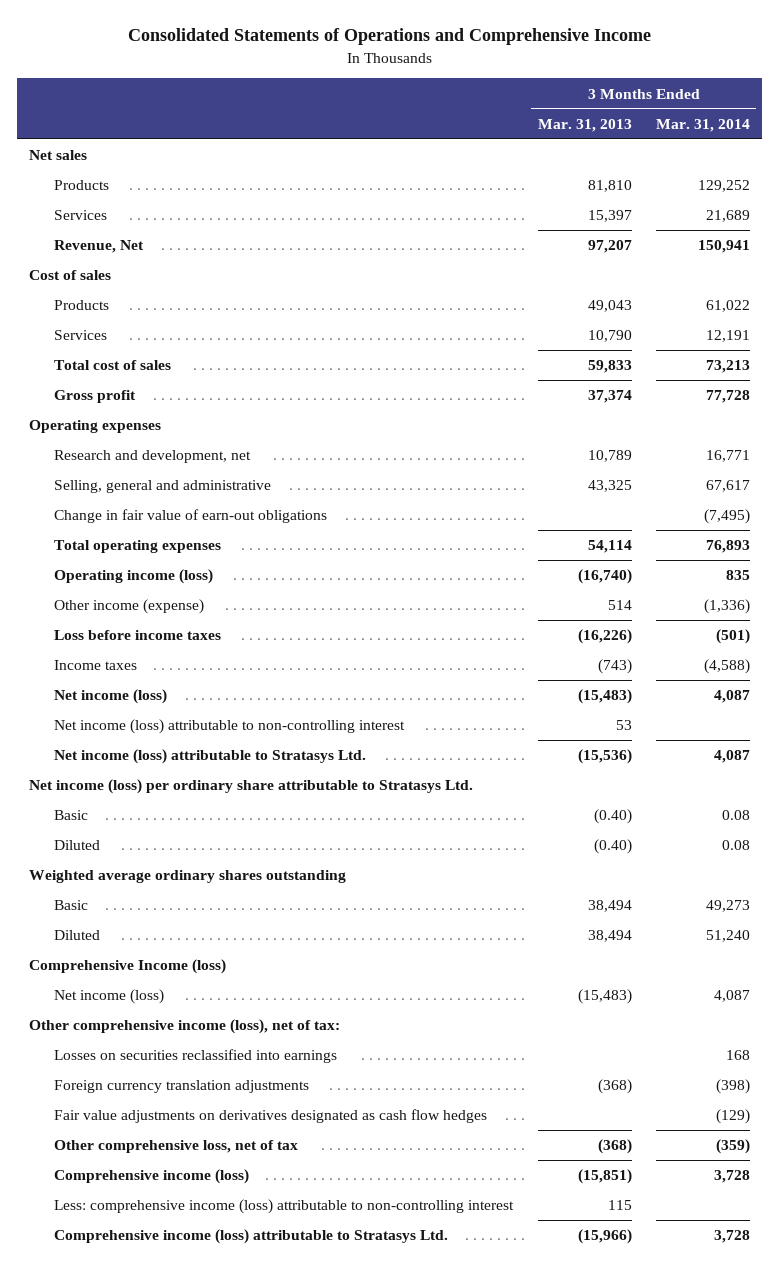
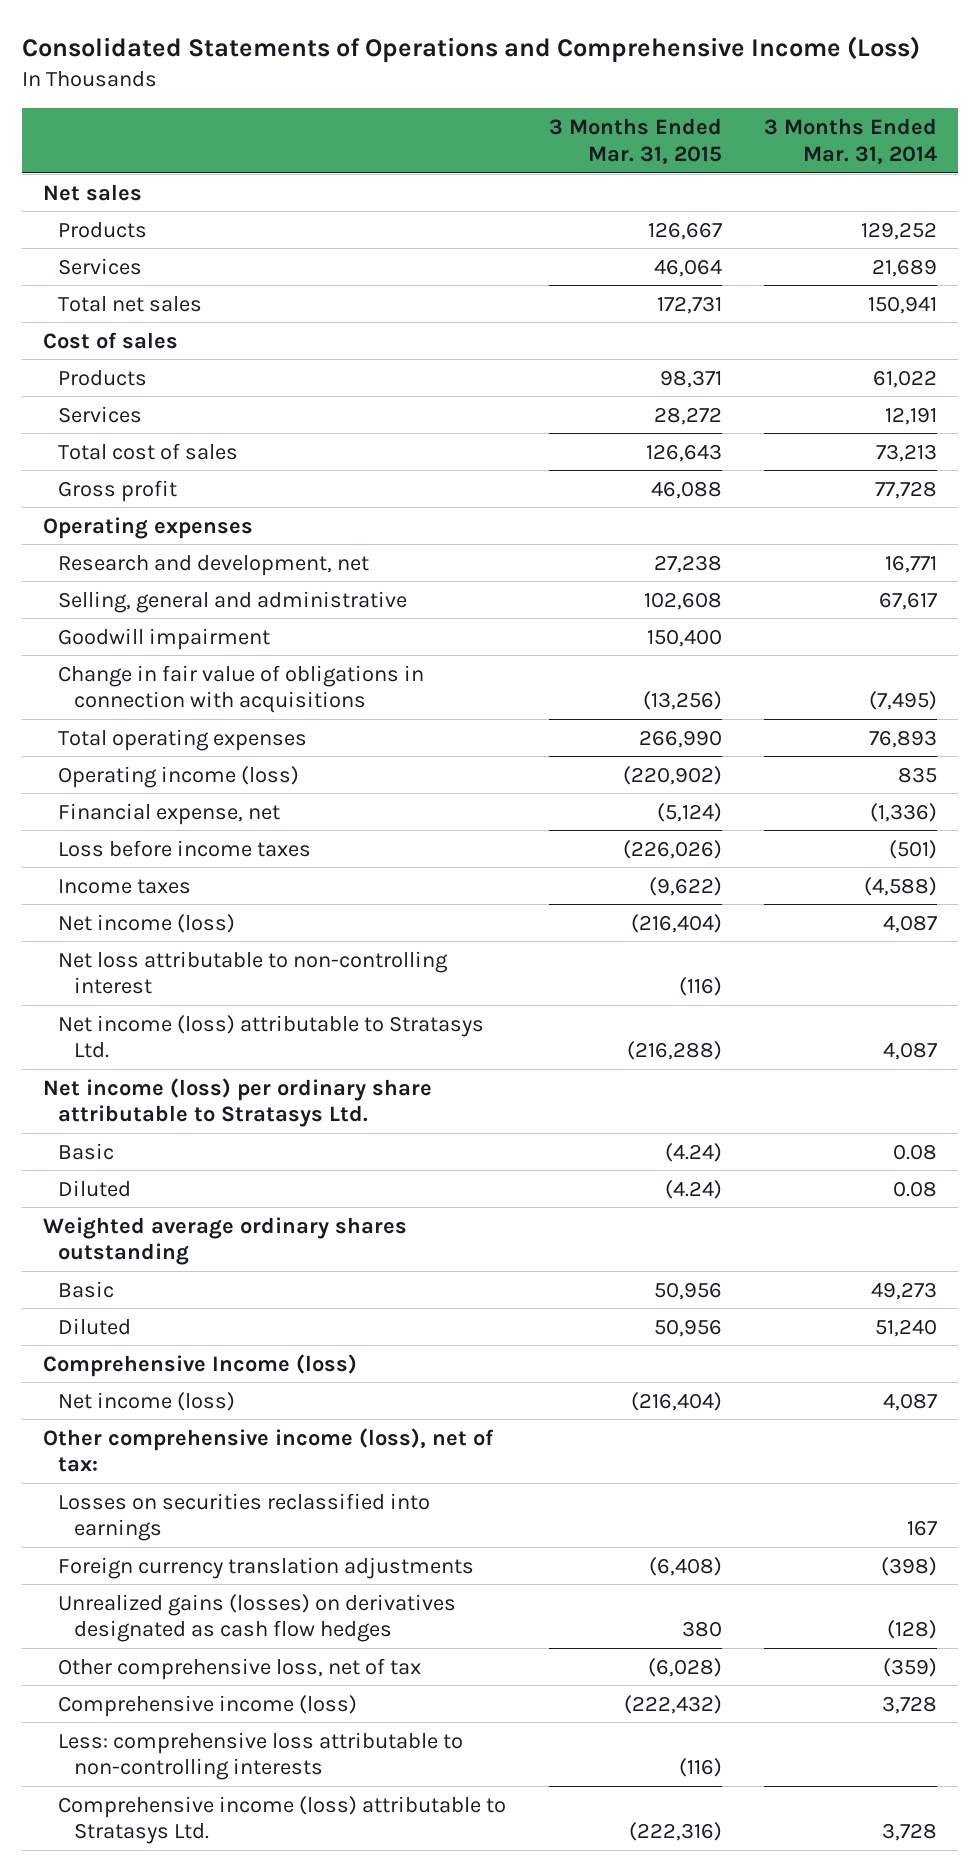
- Consolidated Statements of Operations and Comprehensive Income
+ Consolidated Statements of Operations and Comprehensive Income (Loss)
- | 3 Months Ended Mar. 31, 2013 | 3 Months Ended Mar. 31, 2014
+ | 3 Months Ended Mar. 31, 2015 | 3 Months Ended Mar. 31, 2014
- Revenue, Net | 97,207 | 150,941
+ Total net sales | 172,731 | 150,941
- Change in fair value of earn-out obligations | | (7,495)
+ Goodwill impairment | 150,400 |
+ Change in fair value of obligations in connection with acquisitions | (13,256) | (7,495)
- Other income (expense) | 514 | (1,336)
+ Financial expense, net | (5,124) | (1,336)
- Net income (loss) attributable to non-controlling interest | 53 |
+ Net loss attributable to non-controlling interest | (116) |
- Losses on securities reclassified into earnings | | 168
+ Losses on securities reclassified into earnings | | 167
- Fair value adjustments on derivatives designated as cash flow hedges | | (129)
+ Unrealized gains (losses) on derivatives designated as cash flow hedges | 380 | (128)
- Less: comprehensive income (loss) attributable to non-controlling interest | 115 |
+ Less: comprehensive loss attributable to non-controlling interests | (116) |

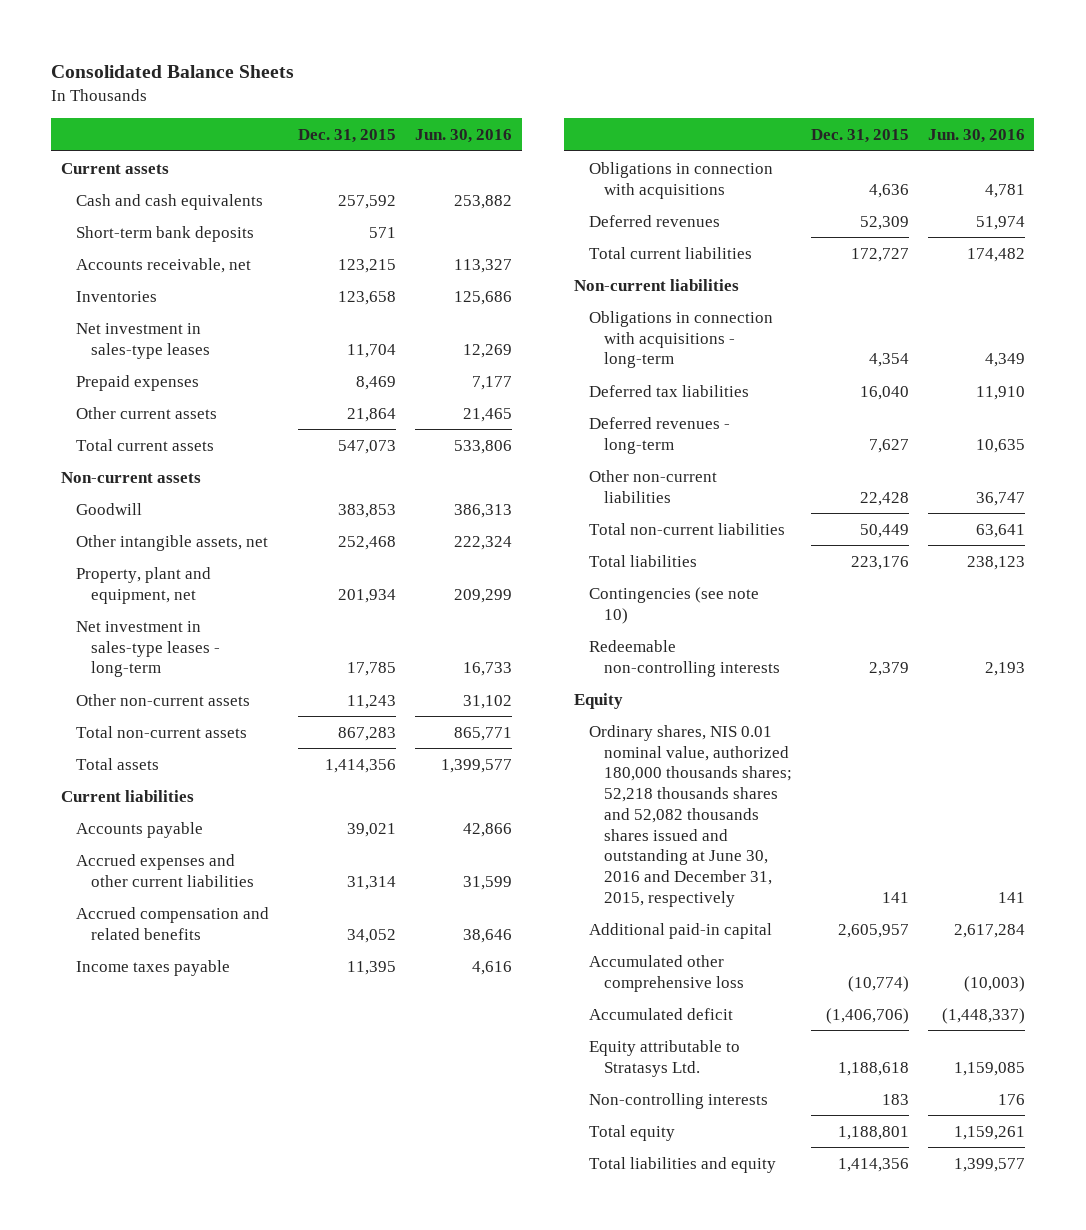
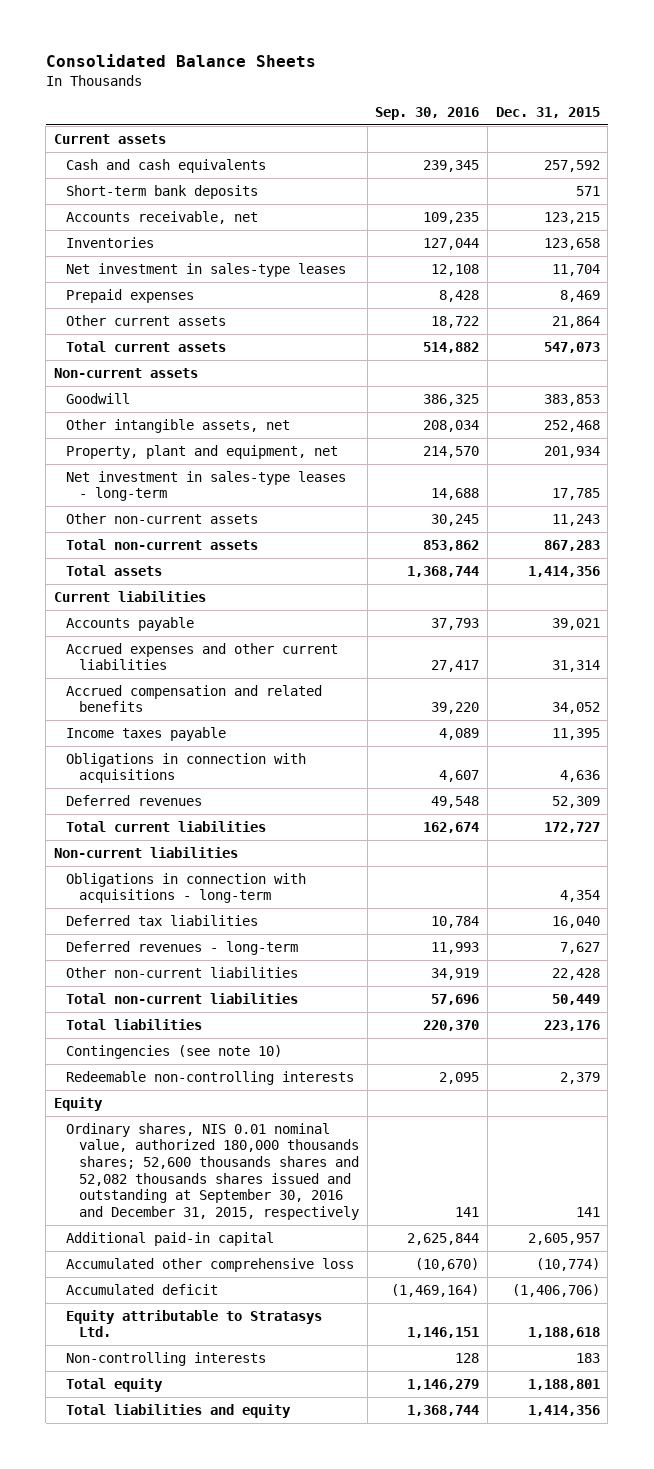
- | Dec. 31, 2015 | Jun. 30, 2016
+ | Sep. 30, 2016 | Dec. 31, 2015
- Ordinary shares, NIS 0.01 nominal value, authorized 180,000 thousands shares; 52,218 thousands shares and 52,082 thousands shares issued and outstanding at June 30, 2016 and December 31, 2015, respectively | 141 | 141
+ Ordinary shares, NIS 0.01 nominal value, authorized 180,000 thousands shares; 52,600 thousands shares and 52,082 thousands shares issued and outstanding at September 30, 2016 and December 31, 2015, respectively | 141 | 141

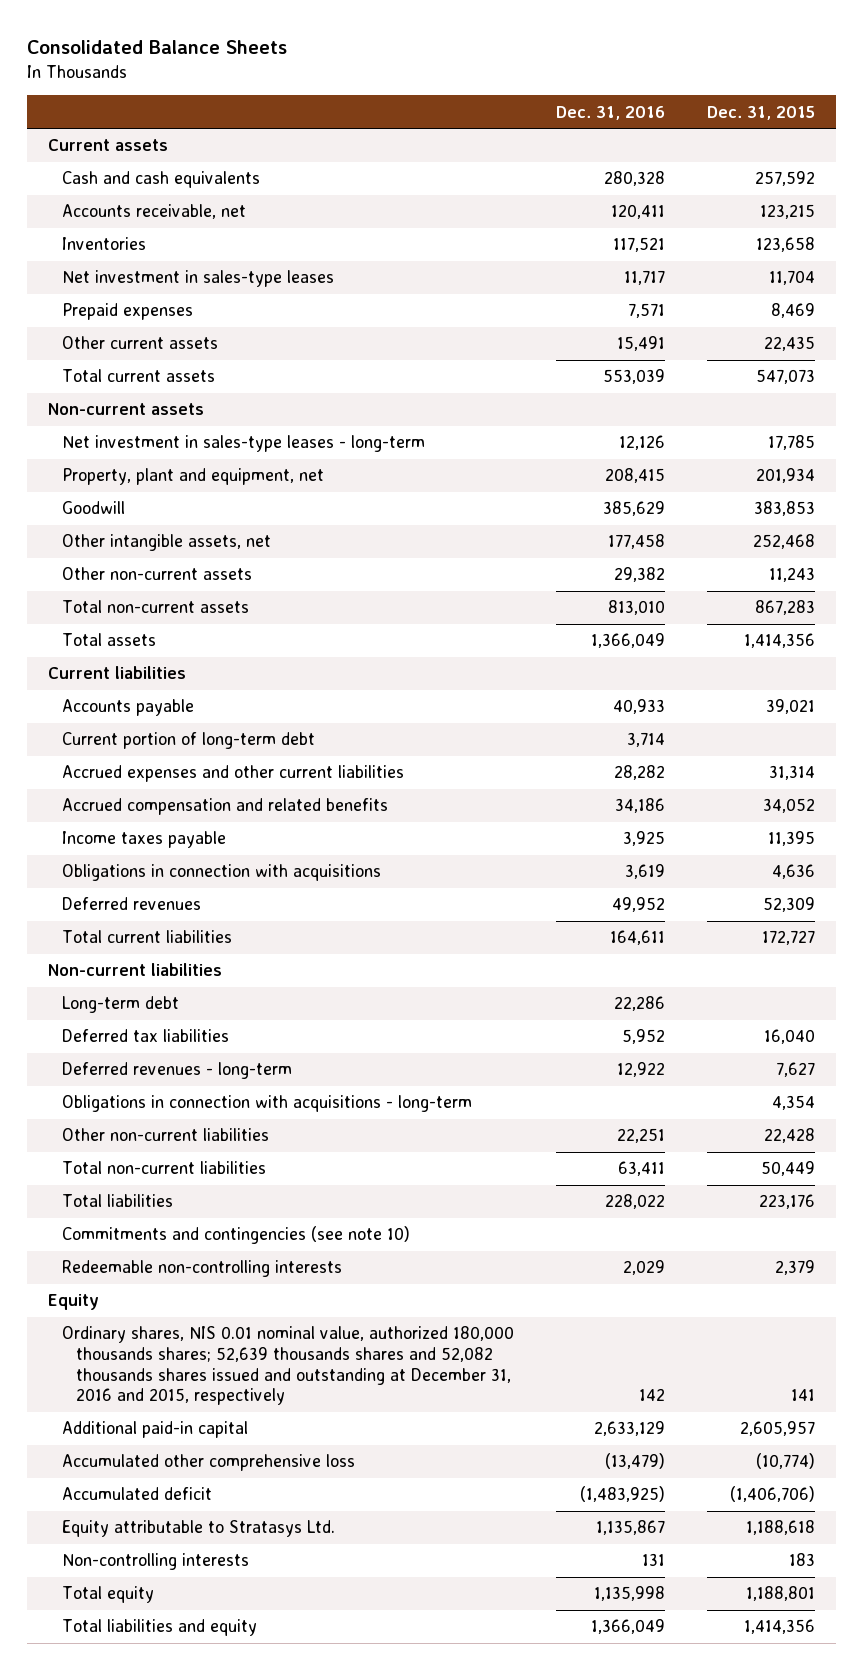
- | Sep. 30, 2016 | Dec. 31, 2015
+ | Dec. 31, 2016 | Dec. 31, 2015
- Short-term bank deposits | | 571
- Other current assets | 18,722 | 21,864
+ Other current assets | 15,491 | 22,435
moved up: Net investment in sales-type leases - long-term | 12,126 | 17,785
moved up: Property, plant and equipment, net | 208,415 | 201,934
+ Current portion of long-term debt | 3,714 |
+ Long-term debt | 22,286 |
moved down: Obligations in connection with acquisitions - long-term | | 4,354
- Contingencies (see note 10)
+ Commitments and contingencies (see note 10)
- Ordinary shares, NIS 0.01 nominal value, authorized 180,000 thousands shares; 52,600 thousands shares and 52,082 thousands shares issued and outstanding at September 30, 2016 and December 31, 2015, respectively | 141 | 141
+ Ordinary shares, NIS 0.01 nominal value, authorized 180,000 thousands shares; 52,639 thousands shares and 52,082 thousands shares issued and outstanding at December 31, 2016 and 2015, respectively | 142 | 141

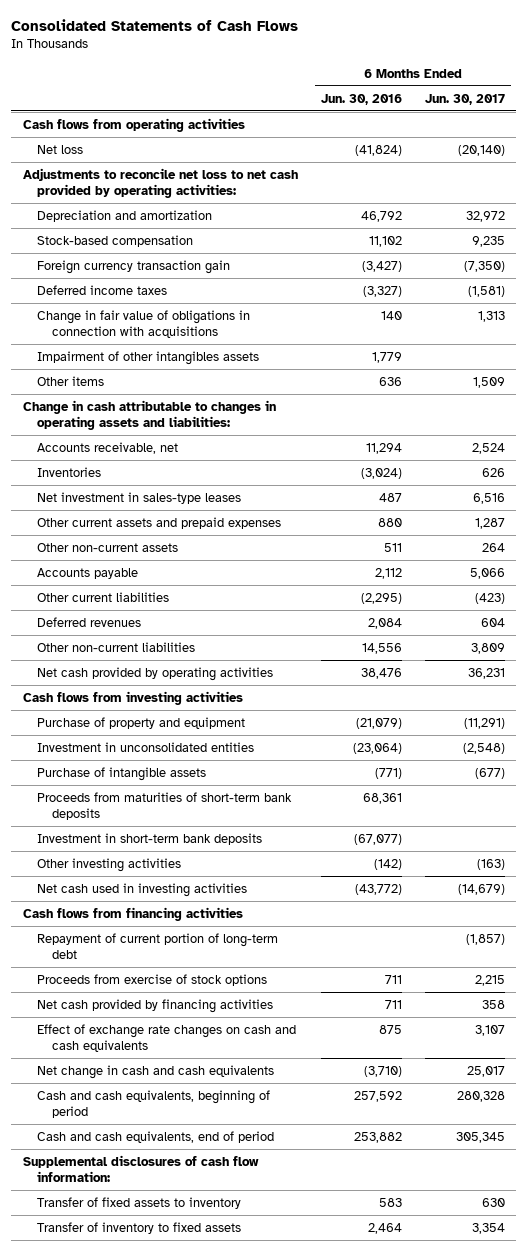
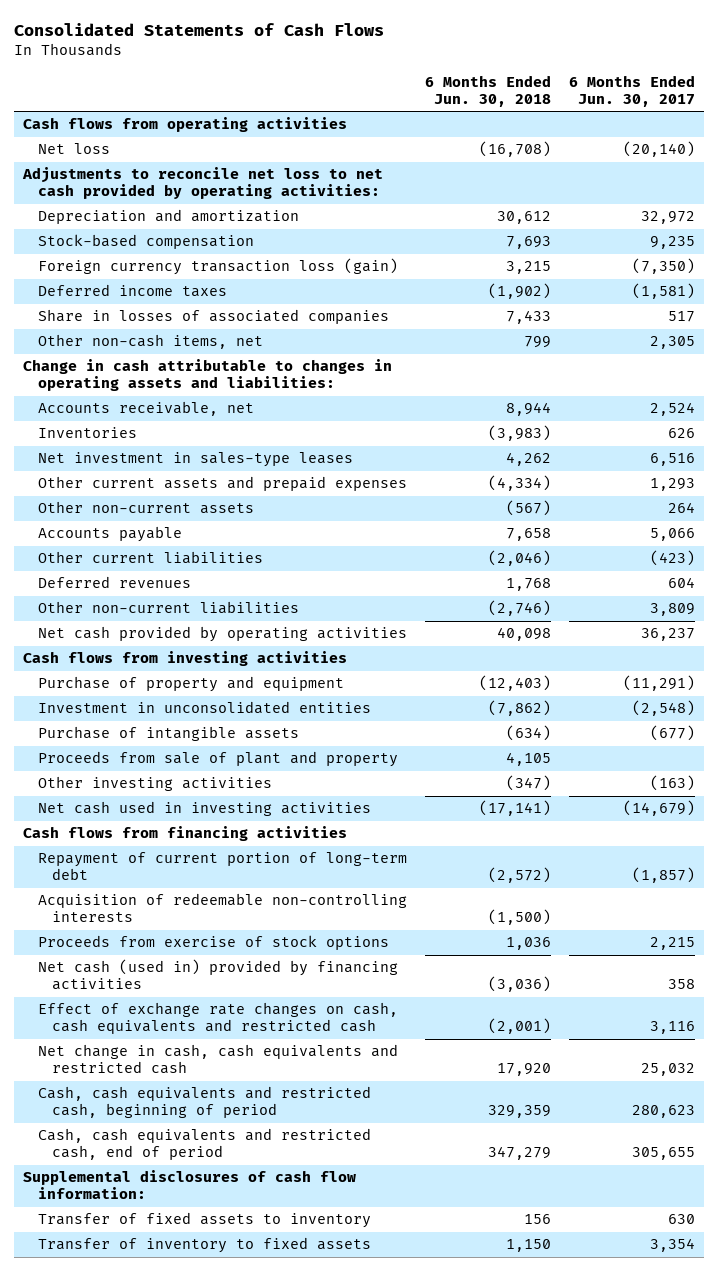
- | 6 Months Ended Jun. 30, 2016 | 6 Months Ended Jun. 30, 2017
+ | 6 Months Ended Jun. 30, 2018 | 6 Months Ended Jun. 30, 2017
- Foreign currency transaction gain | (3,427) | (7,350)
+ Foreign currency transaction loss (gain) | 3,215 | (7,350)
- Change in fair value of obligations in connection with acquisitions | 140 | 1,313
- Impairment of other intangibles assets | 1,779 |
- Other items | 636 | 1,509
+ Share in losses of associated companies | 7,433 | 517
+ Other non-cash items, net | 799 | 2,305
- Other current assets and prepaid expenses | 880 | 1,287
+ Other current assets and prepaid expenses | (4,334) | 1,293
- Net cash provided by operating activities | 38,476 | 36,231
+ Net cash provided by operating activities | 40,098 | 36,237
- Proceeds from maturities of short-term bank deposits | 68,361 |
- Investment in short-term bank deposits | (67,077) |
+ Proceeds from sale of plant and property | 4,105 |
+ Acquisition of redeemable non-controlling interests | (1,500) |
- Net cash provided by financing activities | 711 | 358
- Effect of exchange rate changes on cash and cash equivalents | 875 | 3,107
- Net change in cash and cash equivalents | (3,710) | 25,017
- Cash and cash equivalents, beginning of period | 257,592 | 280,328
- Cash and cash equivalents, end of period | 253,882 | 305,345
+ Net cash (used in) provided by financing activities | (3,036) | 358
+ Effect of exchange rate changes on cash, cash equivalents and restricted cash | (2,001) | 3,116
+ Net change in cash, cash equivalents and restricted cash | 17,920 | 25,032
+ Cash, cash equivalents and restricted cash, beginning of period | 329,359 | 280,623
+ Cash, cash equivalents and restricted cash, end of period | 347,279 | 305,655

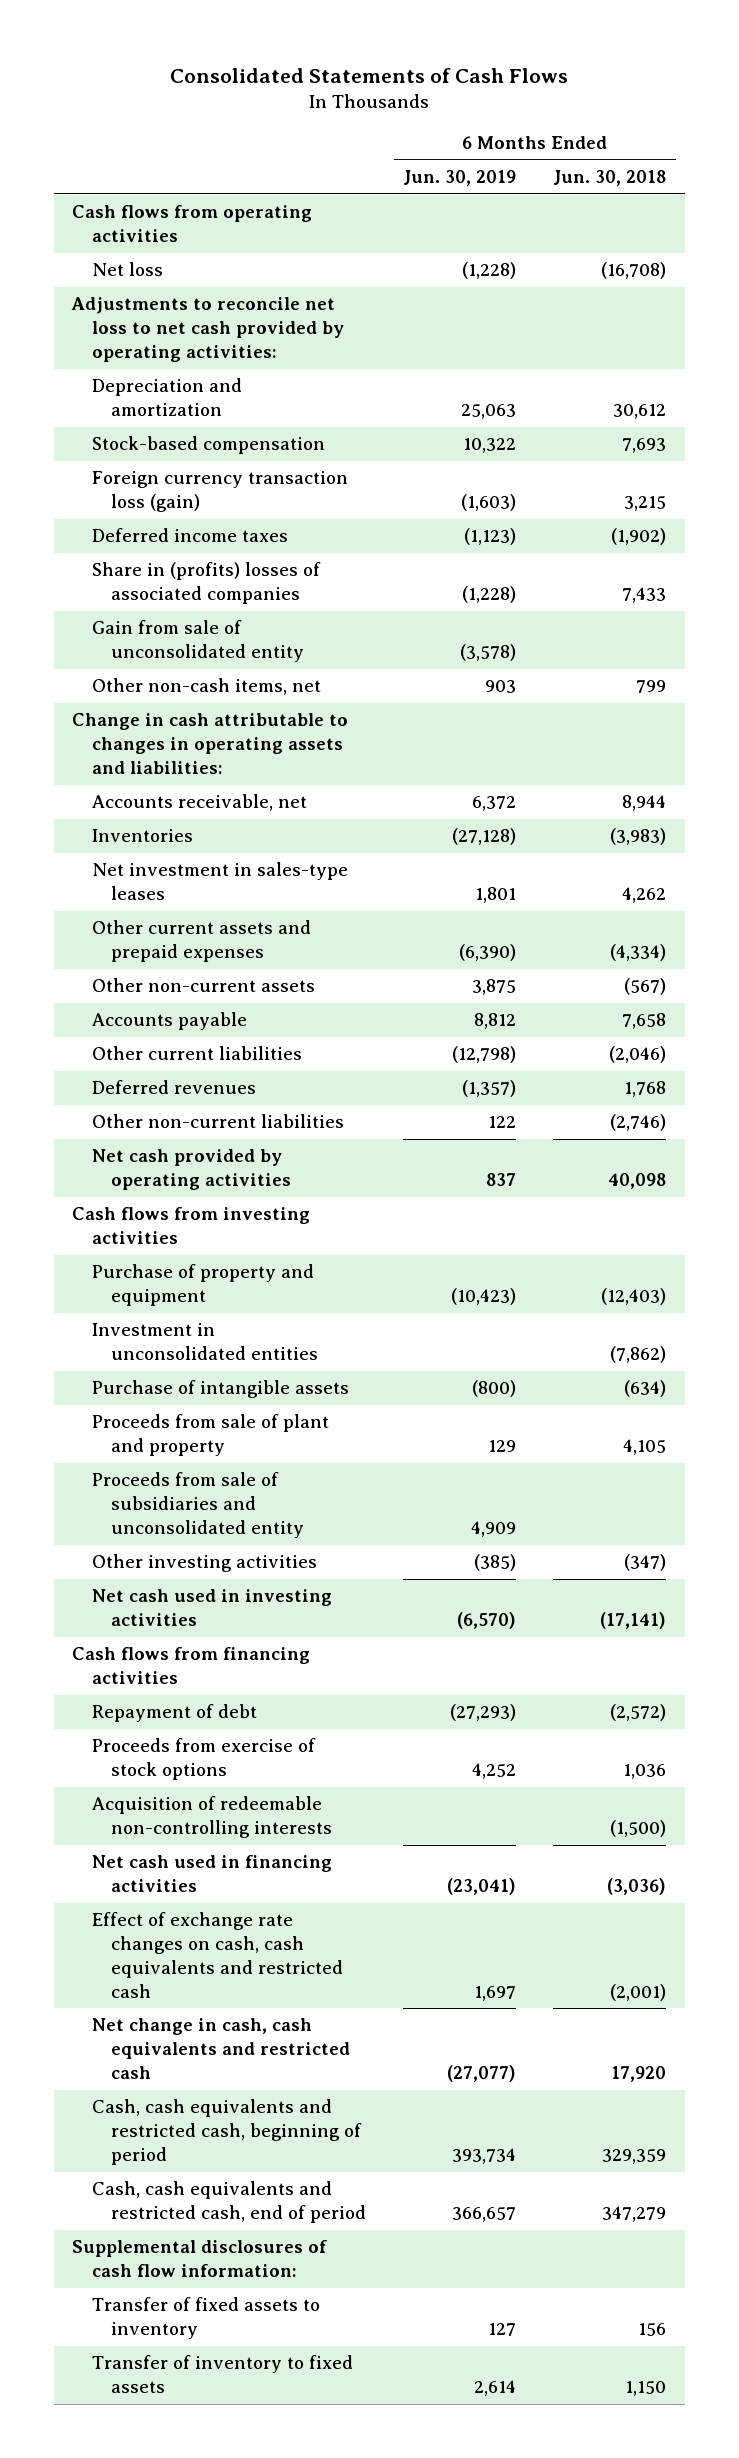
- | 6 Months Ended Jun. 30, 2018 | 6 Months Ended Jun. 30, 2017
+ | 6 Months Ended Jun. 30, 2019 | 6 Months Ended Jun. 30, 2018
- Share in losses of associated companies | 7,433 | 517
+ Share in (profits) losses of associated companies | (1,228) | 7,433
+ Gain from sale of unconsolidated entity | (3,578) |
+ Proceeds from sale of subsidiaries and unconsolidated entity | 4,909 |
- Repayment of current portion of long-term debt | (2,572) | (1,857)
+ Repayment of debt | (27,293) | (2,572)
- Net cash (used in) provided by financing activities | (3,036) | 358
moved down: Acquisition of redeemable non-controlling interests | | (1,500)
+ Net cash used in financing activities | (23,041) | (3,036)

